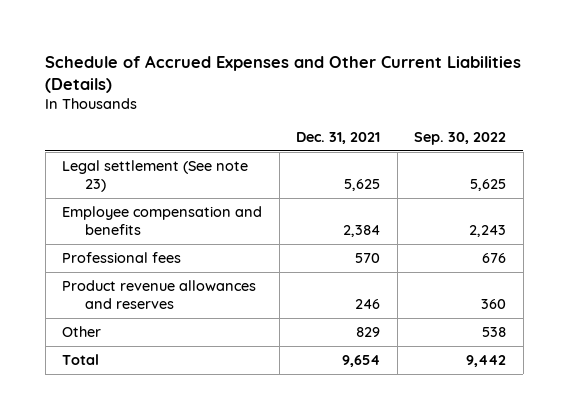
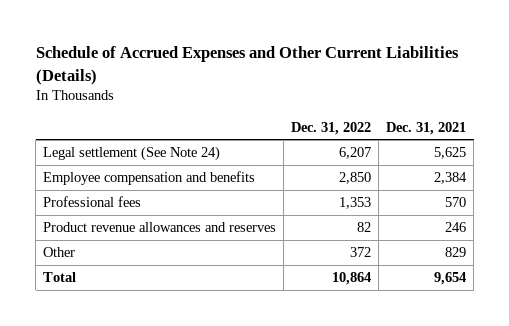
- | Dec. 31, 2021 | Sep. 30, 2022
+ | Dec. 31, 2022 | Dec. 31, 2021
- Legal settlement (See note 23) | 5,625 | 5,625
+ Legal settlement (See Note 24) | 6,207 | 5,625

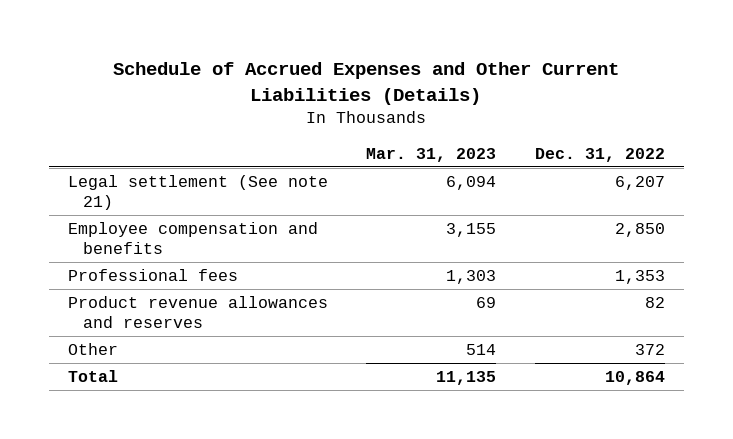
- | Dec. 31, 2022 | Dec. 31, 2021
+ | Mar. 31, 2023 | Dec. 31, 2022
- Legal settlement (See Note 24) | 6,207 | 5,625
+ Legal settlement (See note 21) | 6,094 | 6,207

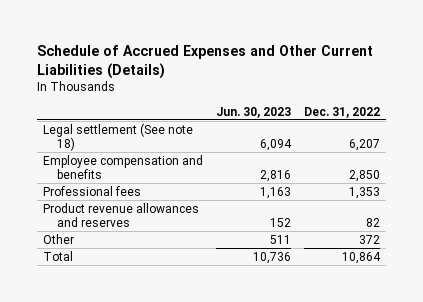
- | Mar. 31, 2023 | Dec. 31, 2022
+ | Jun. 30, 2023 | Dec. 31, 2022
- Legal settlement (See note 21) | 6,094 | 6,207
+ Legal settlement (See note 18) | 6,094 | 6,207

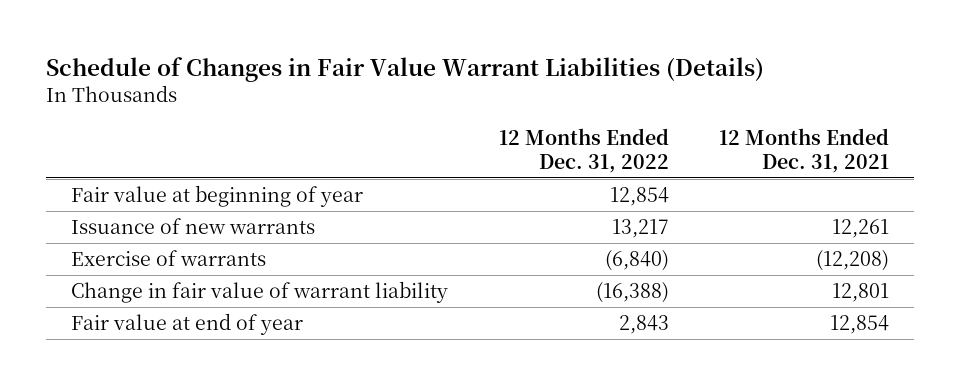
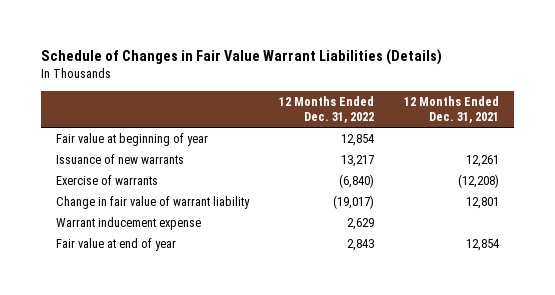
- Change in fair value of warrant liability | (16,388) | 12,801
+ Change in fair value of warrant liability | (19,017) | 12,801
+ Warrant inducement expense | 2,629 |

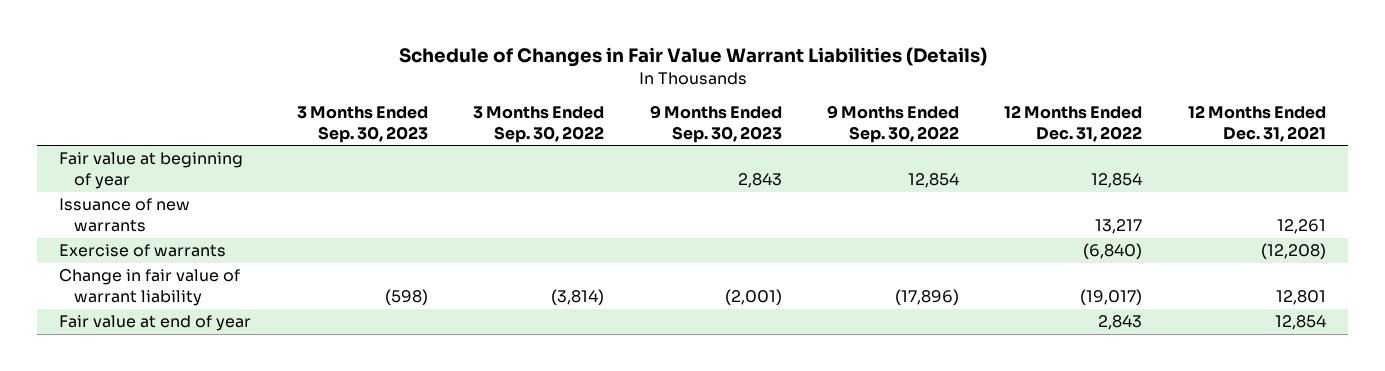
- | 12 Months Ended Dec. 31, 2022 | 12 Months Ended Dec. 31, 2021
+ | 3 Months Ended Sep. 30, 2023 | 3 Months Ended Sep. 30, 2022 | 9 Months Ended Sep. 30, 2023 | 9 Months Ended Sep. 30, 2022 | 12 Months Ended Dec. 31, 2022 | 12 Months Ended Dec. 31, 2021
- Warrant inducement expense | 2,629 |

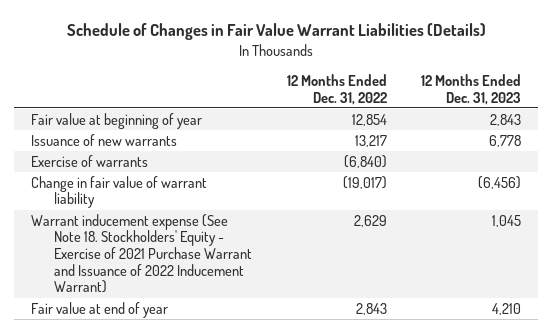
- | 3 Months Ended Sep. 30, 2023 | 3 Months Ended Sep. 30, 2022 | 9 Months Ended Sep. 30, 2023 | 9 Months Ended Sep. 30, 2022 | 12 Months Ended Dec. 31, 2022 | 12 Months Ended Dec. 31, 2021
+ | 12 Months Ended Dec. 31, 2022 | 12 Months Ended Dec. 31, 2023
+ Warrant inducement expense (See Note 18. Stockholders' Equity - Exercise of 2021 Purchase Warrant and Issuance of 2022 Inducement Warrant) | 2,629 | 1,045

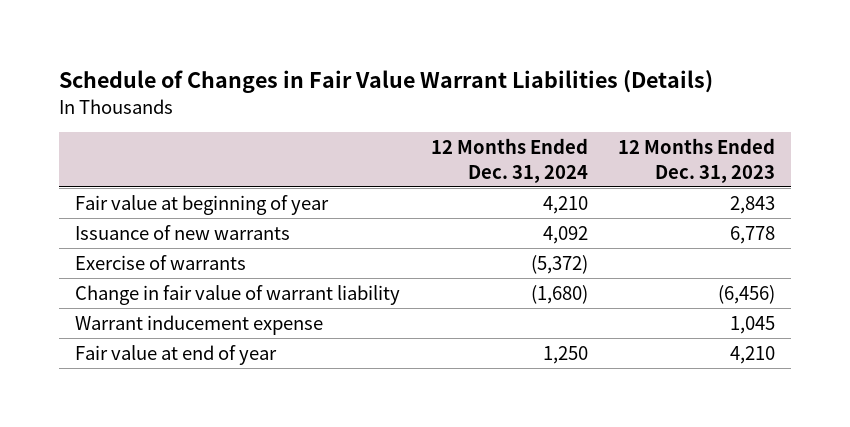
- | 12 Months Ended Dec. 31, 2022 | 12 Months Ended Dec. 31, 2023
+ | 12 Months Ended Dec. 31, 2024 | 12 Months Ended Dec. 31, 2023
- Warrant inducement expense (See Note 18. Stockholders' Equity - Exercise of 2021 Purchase Warrant and Issuance of 2022 Inducement Warrant) | 2,629 | 1,045
+ Warrant inducement expense | | 1,045

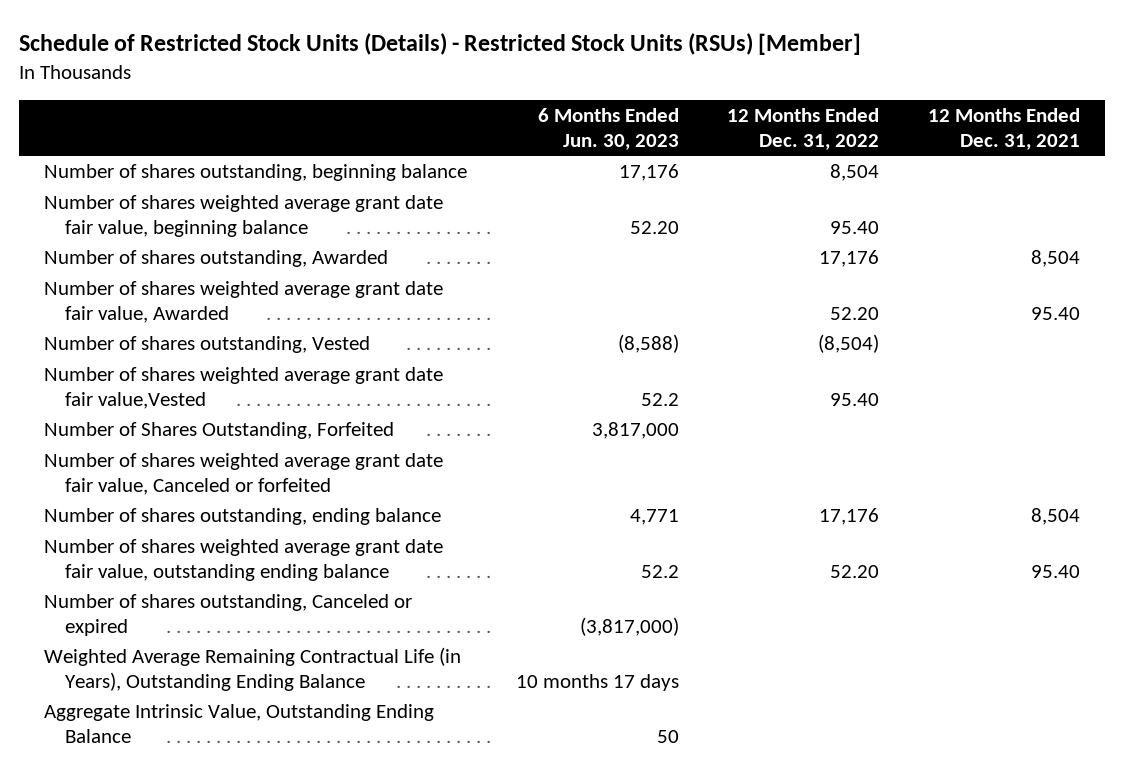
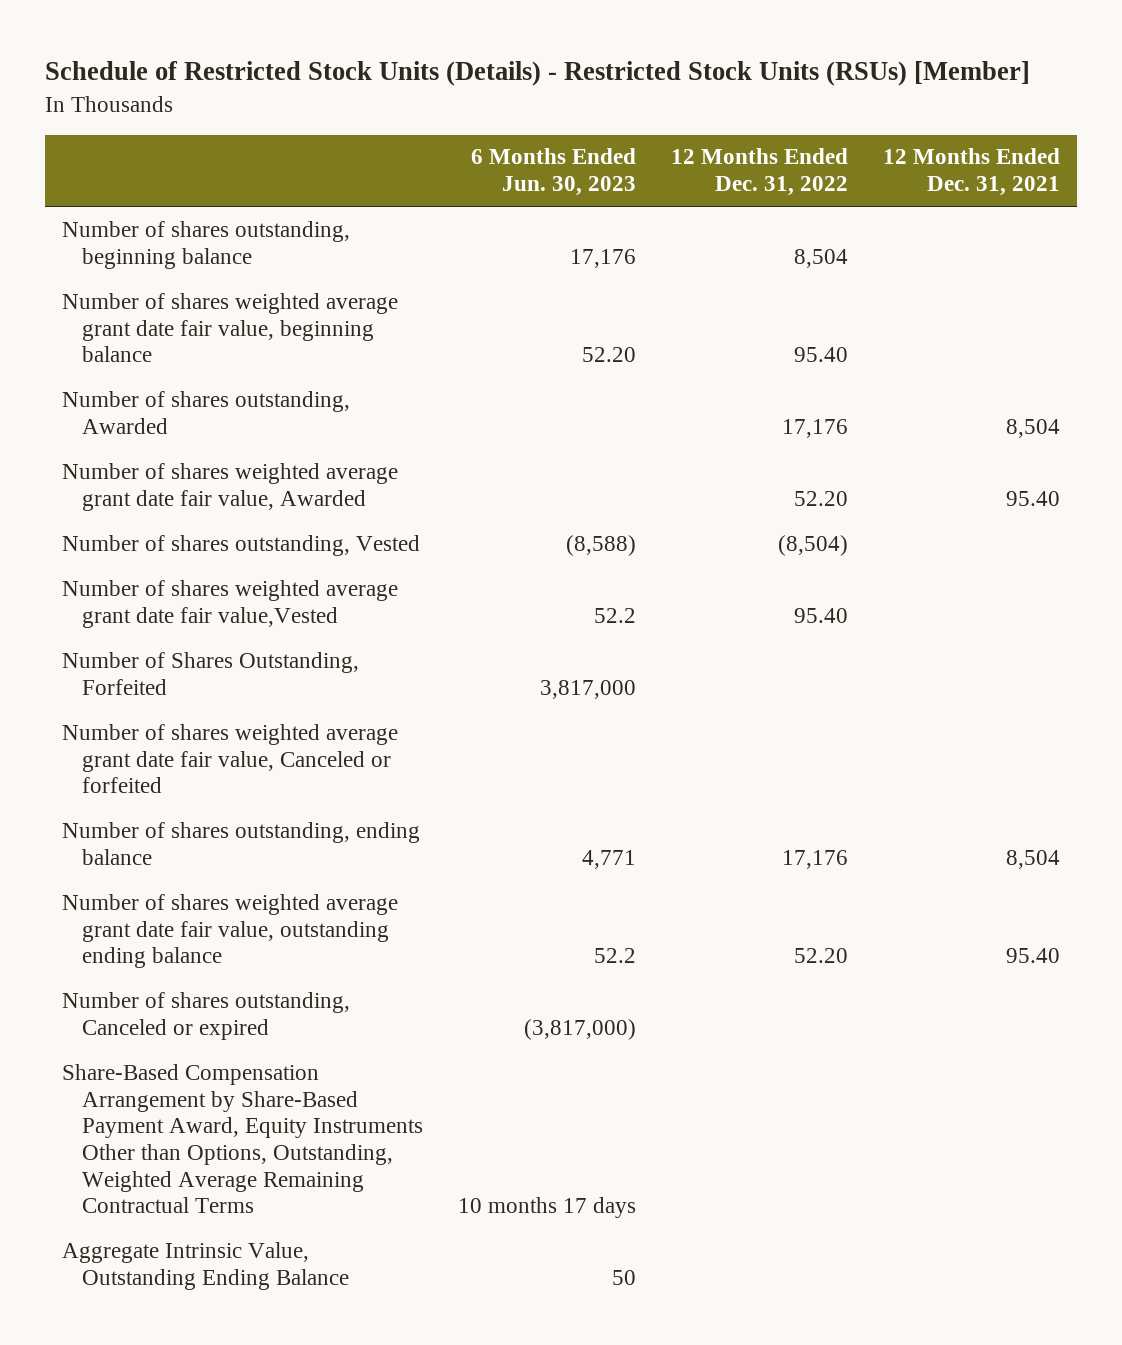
- Weighted Average Remaining Contractual Life (in Years), Outstanding Ending Balance | 10 months 17 days | |
+ Share-Based Compensation Arrangement by Share-Based Payment Award, Equity Instruments Other than Options, Outstanding, Weighted Average Remaining Contractual Terms | 10 months 17 days | |

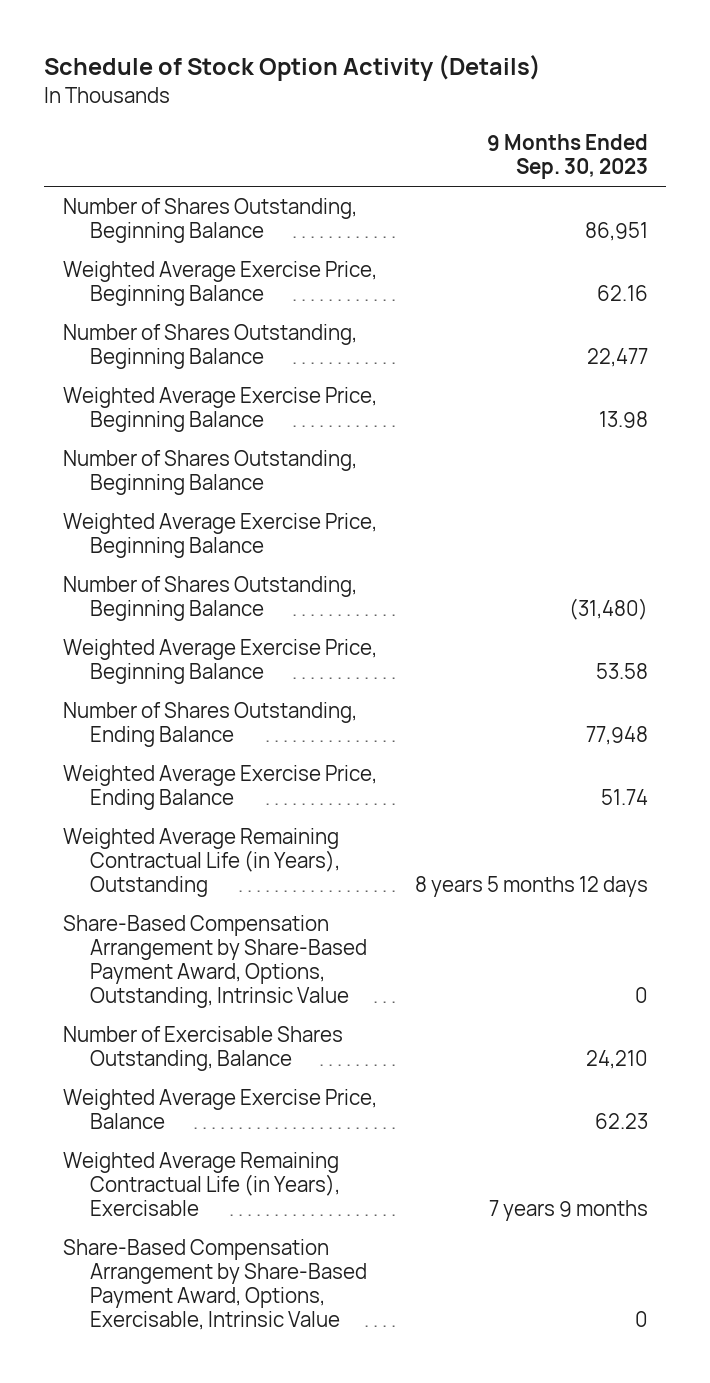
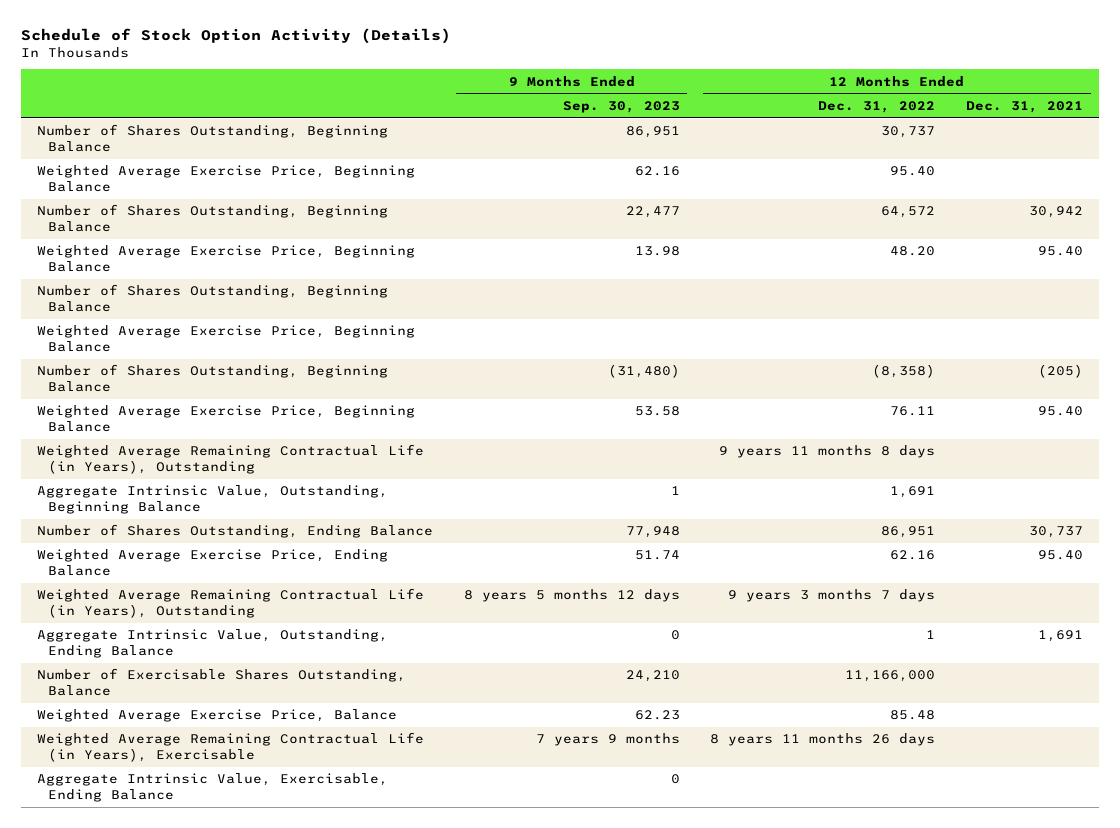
- | 9 Months Ended Sep. 30, 2023
+ | 9 Months Ended Sep. 30, 2023 | 12 Months Ended Dec. 31, 2022 | 12 Months Ended Dec. 31, 2021
+ Weighted Average Remaining Contractual Life (in Years), Outstanding | | 9 years 11 months 8 days |
+ Aggregate Intrinsic Value, Outstanding, Beginning Balance | 1 | 1,691 |
- Share-Based Compensation Arrangement by Share-Based Payment Award, Options, Outstanding, Intrinsic Value | 0
+ Aggregate Intrinsic Value, Outstanding, Ending Balance | 0 | 1 | 1,691
- Share-Based Compensation Arrangement by Share-Based Payment Award, Options, Exercisable, Intrinsic Value | 0
+ Aggregate Intrinsic Value, Exercisable, Ending Balance | 0 | |

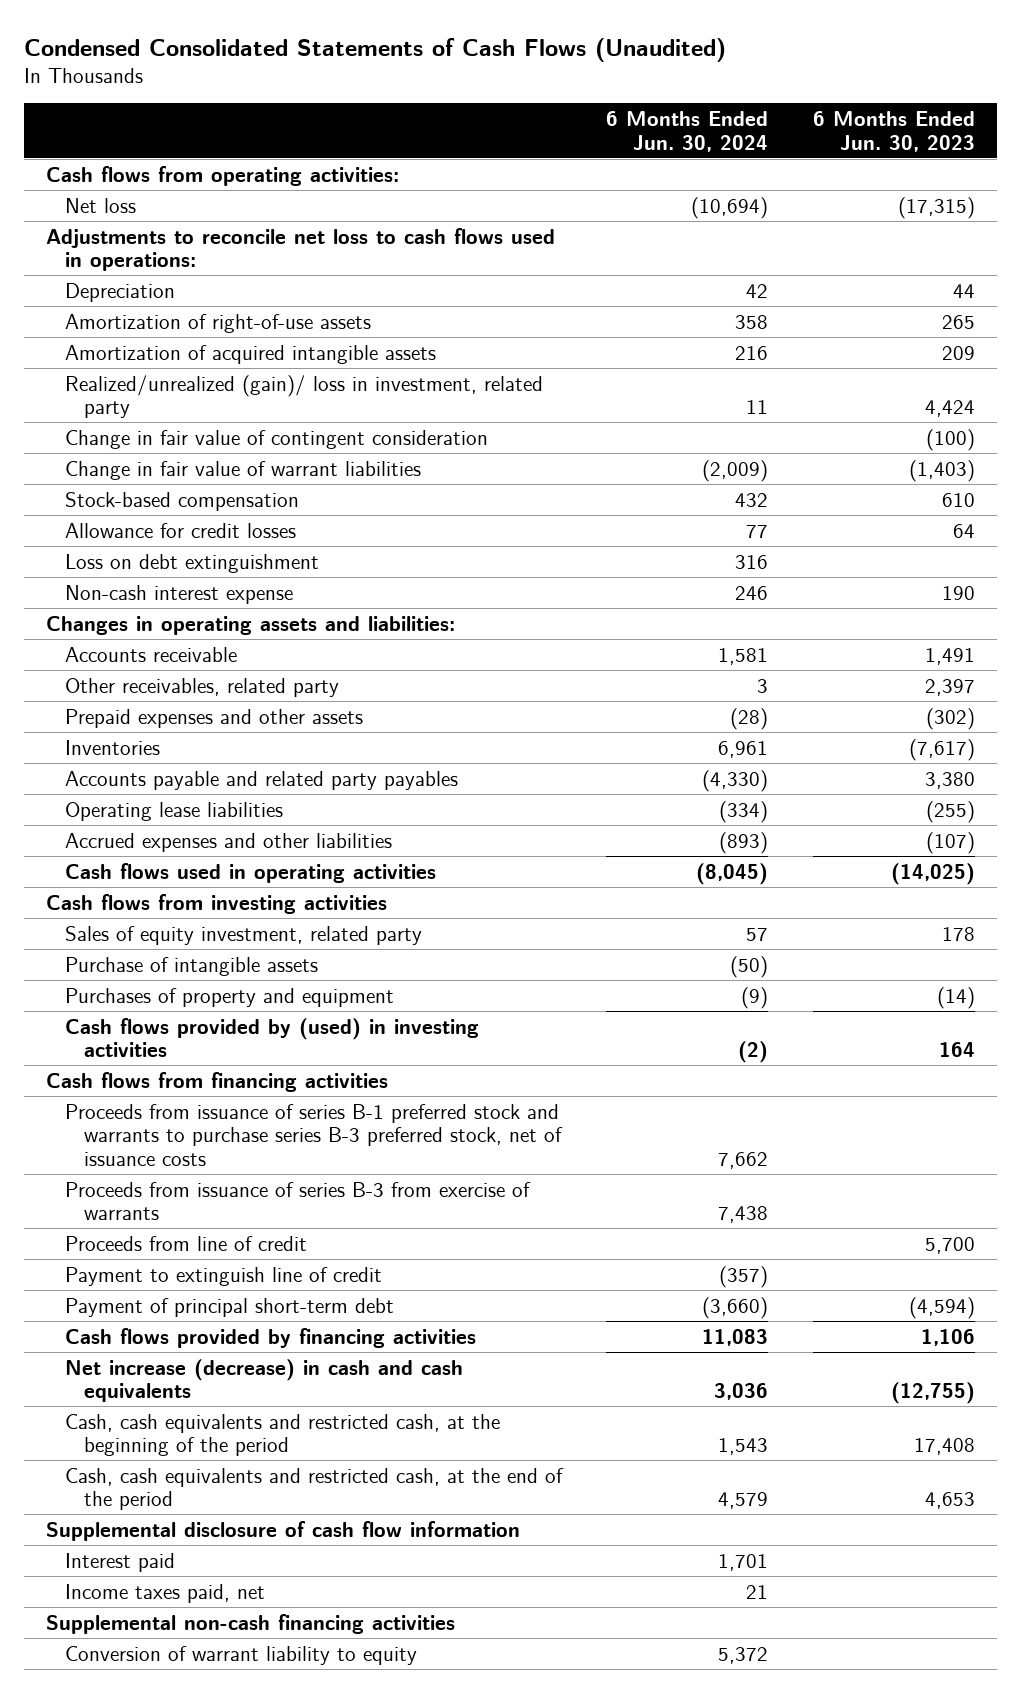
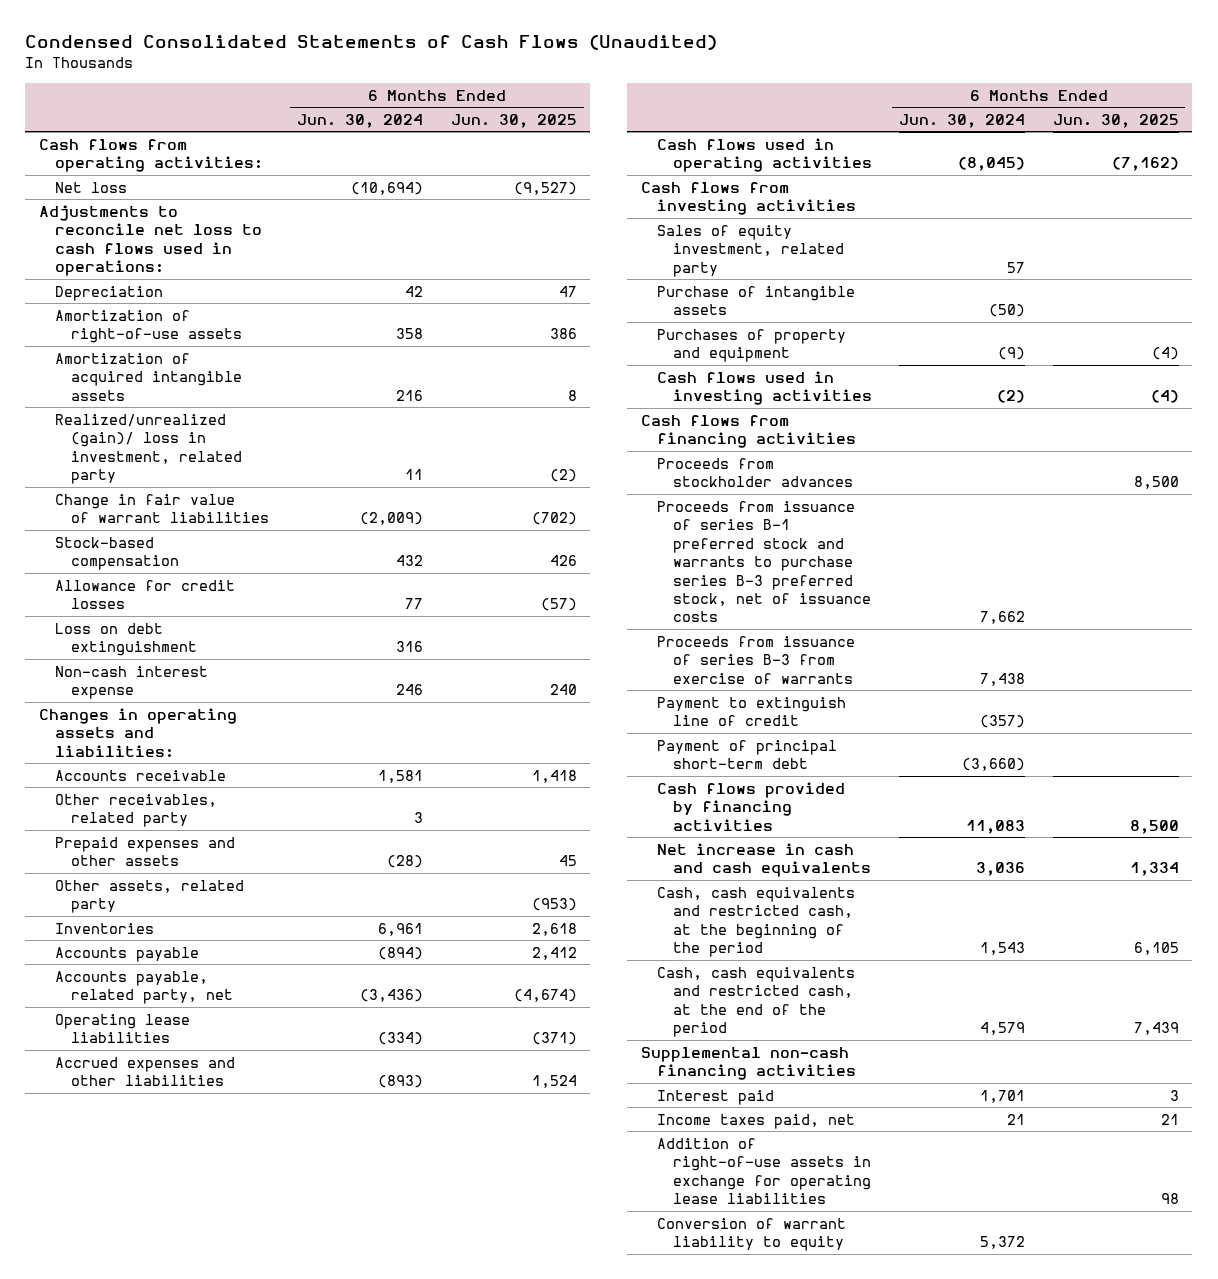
- | 6 Months Ended Jun. 30, 2024 | 6 Months Ended Jun. 30, 2023
+ | 6 Months Ended Jun. 30, 2024 | 6 Months Ended Jun. 30, 2025
- Change in fair value of contingent consideration | | (100)
+ Other assets, related party | | (953)
- Accounts payable and related party payables | (4,330) | 3,380
+ Accounts payable | (894) | 2,412
+ Accounts payable, related party, net | (3,436) | (4,674)
- Cash flows provided by (used) in investing activities | (2) | 164
+ Cash flows used in investing activities | (2) | (4)
+ Proceeds from stockholder advances | | 8,500
- Proceeds from line of credit | | 5,700
- Net increase (decrease) in cash and cash equivalents | 3,036 | (12,755)
+ Net increase in cash and cash equivalents | 3,036 | 1,334
- Supplemental disclosure of cash flow information
moved up: Supplemental non-cash financing activities
+ Addition of right-of-use assets in exchange for operating lease liabilities | | 98

